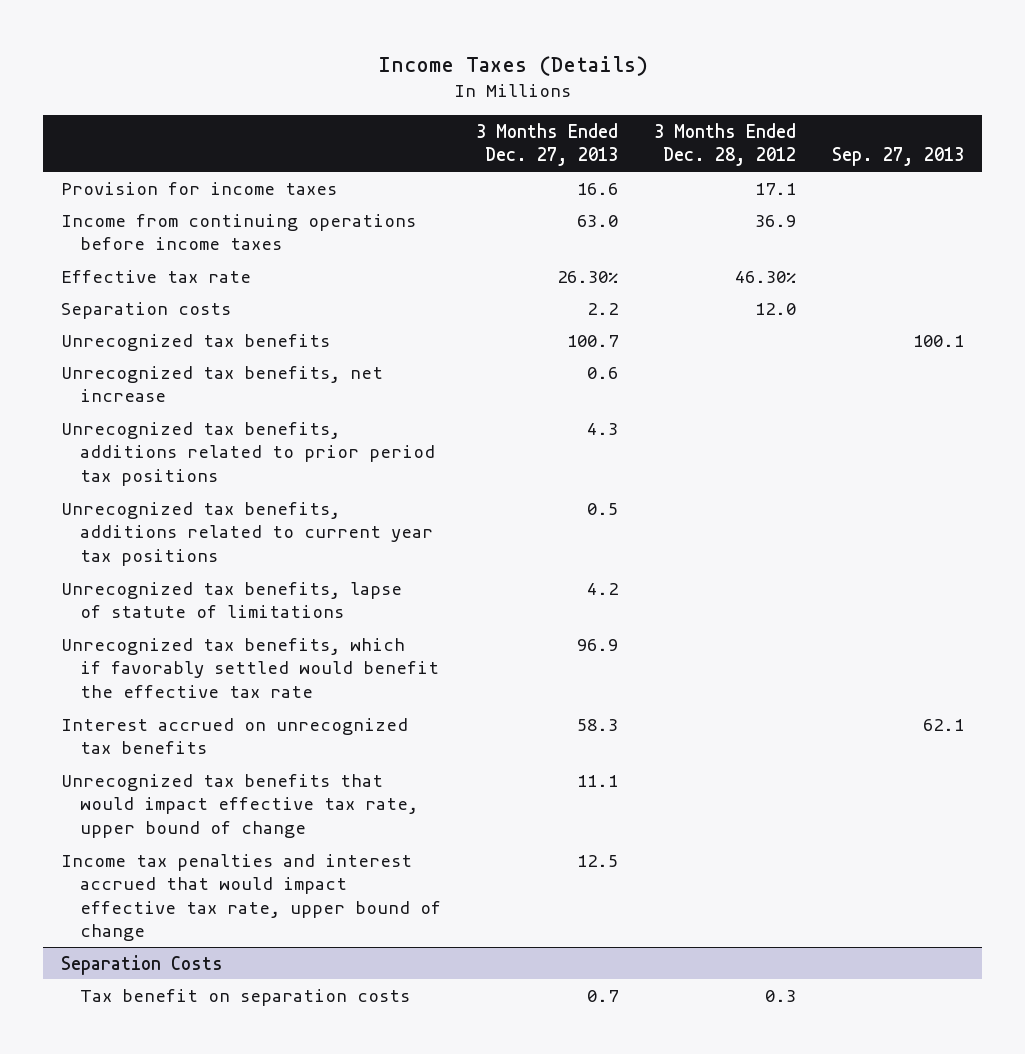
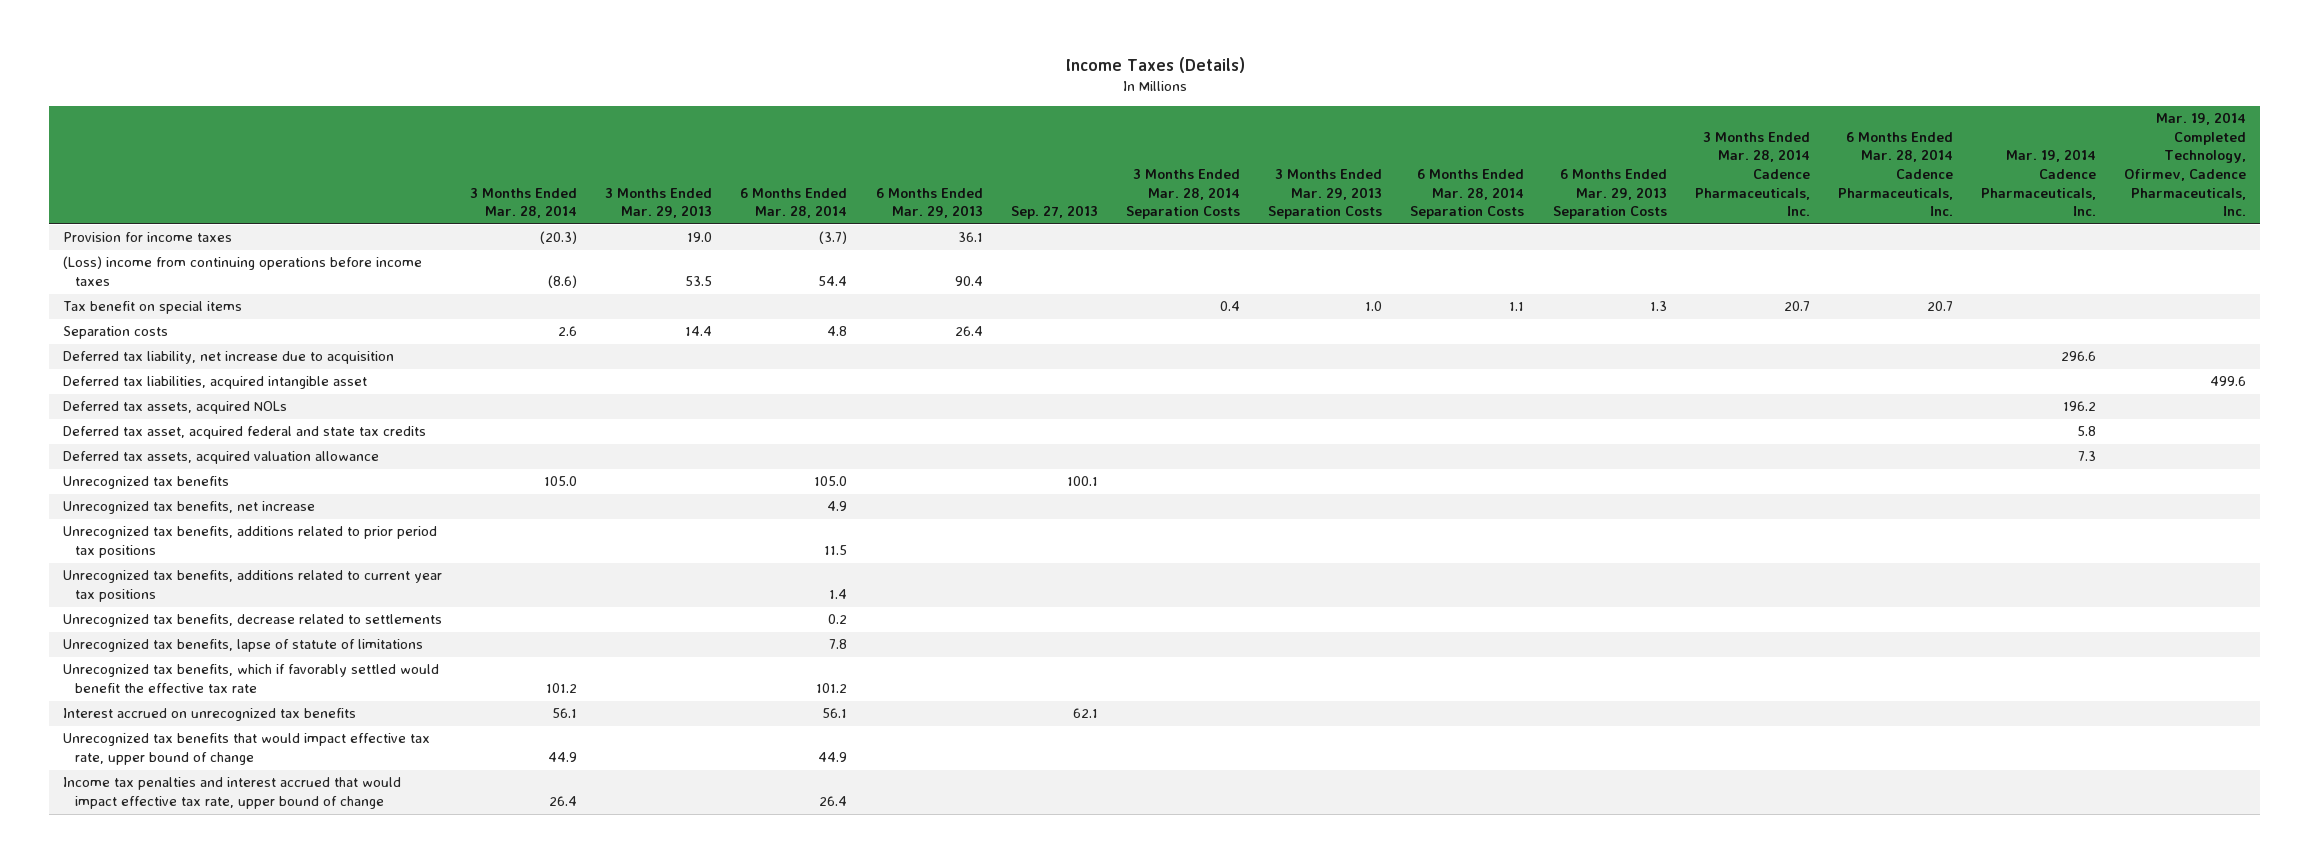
- | 3 Months Ended Dec. 27, 2013 | 3 Months Ended Dec. 28, 2012 | Sep. 27, 2013
+ | 3 Months Ended Mar. 28, 2014 | 3 Months Ended Mar. 29, 2013 | 6 Months Ended Mar. 28, 2014 | 6 Months Ended Mar. 29, 2013 | Sep. 27, 2013 | 3 Months Ended Mar. 28, 2014 Separation Costs | 3 Months Ended Mar. 29, 2013 Separation Costs | 6 Months Ended Mar. 28, 2014 Separation Costs | 6 Months Ended Mar. 29, 2013 Separation Costs | 3 Months Ended Mar. 28, 2014 Cadence Pharmaceuticals, Inc. | 6 Months Ended Mar. 28, 2014 Cadence Pharmaceuticals, Inc. | Mar. 19, 2014 Cadence Pharmaceuticals, Inc. | Mar. 19, 2014 Completed Technology, Ofirmev, Cadence Pharmaceuticals, Inc.
- Income from continuing operations before income taxes | 63.0 | 36.9 |
- Effective tax rate | 26.30% | 46.30% |
+ (Loss) income from continuing operations before income taxes | (8.6) | 53.5 | 54.4 | 90.4 | | | | | | | | |
+ Tax benefit on special items | | | | | | 0.4 | 1.0 | 1.1 | 1.3 | 20.7 | 20.7 | |
+ Deferred tax liability, net increase due to acquisition | | | | | | | | | | | | 296.6 |
+ Deferred tax liabilities, acquired intangible asset | | | | | | | | | | | | | 499.6
+ Deferred tax assets, acquired NOLs | | | | | | | | | | | | 196.2 |
+ Deferred tax asset, acquired federal and state tax credits | | | | | | | | | | | | 5.8 |
+ Deferred tax assets, acquired valuation allowance | | | | | | | | | | | | 7.3 |
+ Unrecognized tax benefits, decrease related to settlements | | | 0.2 | | | | | | | | | |
- Separation Costs
- Tax benefit on separation costs | 0.7 | 0.3 |

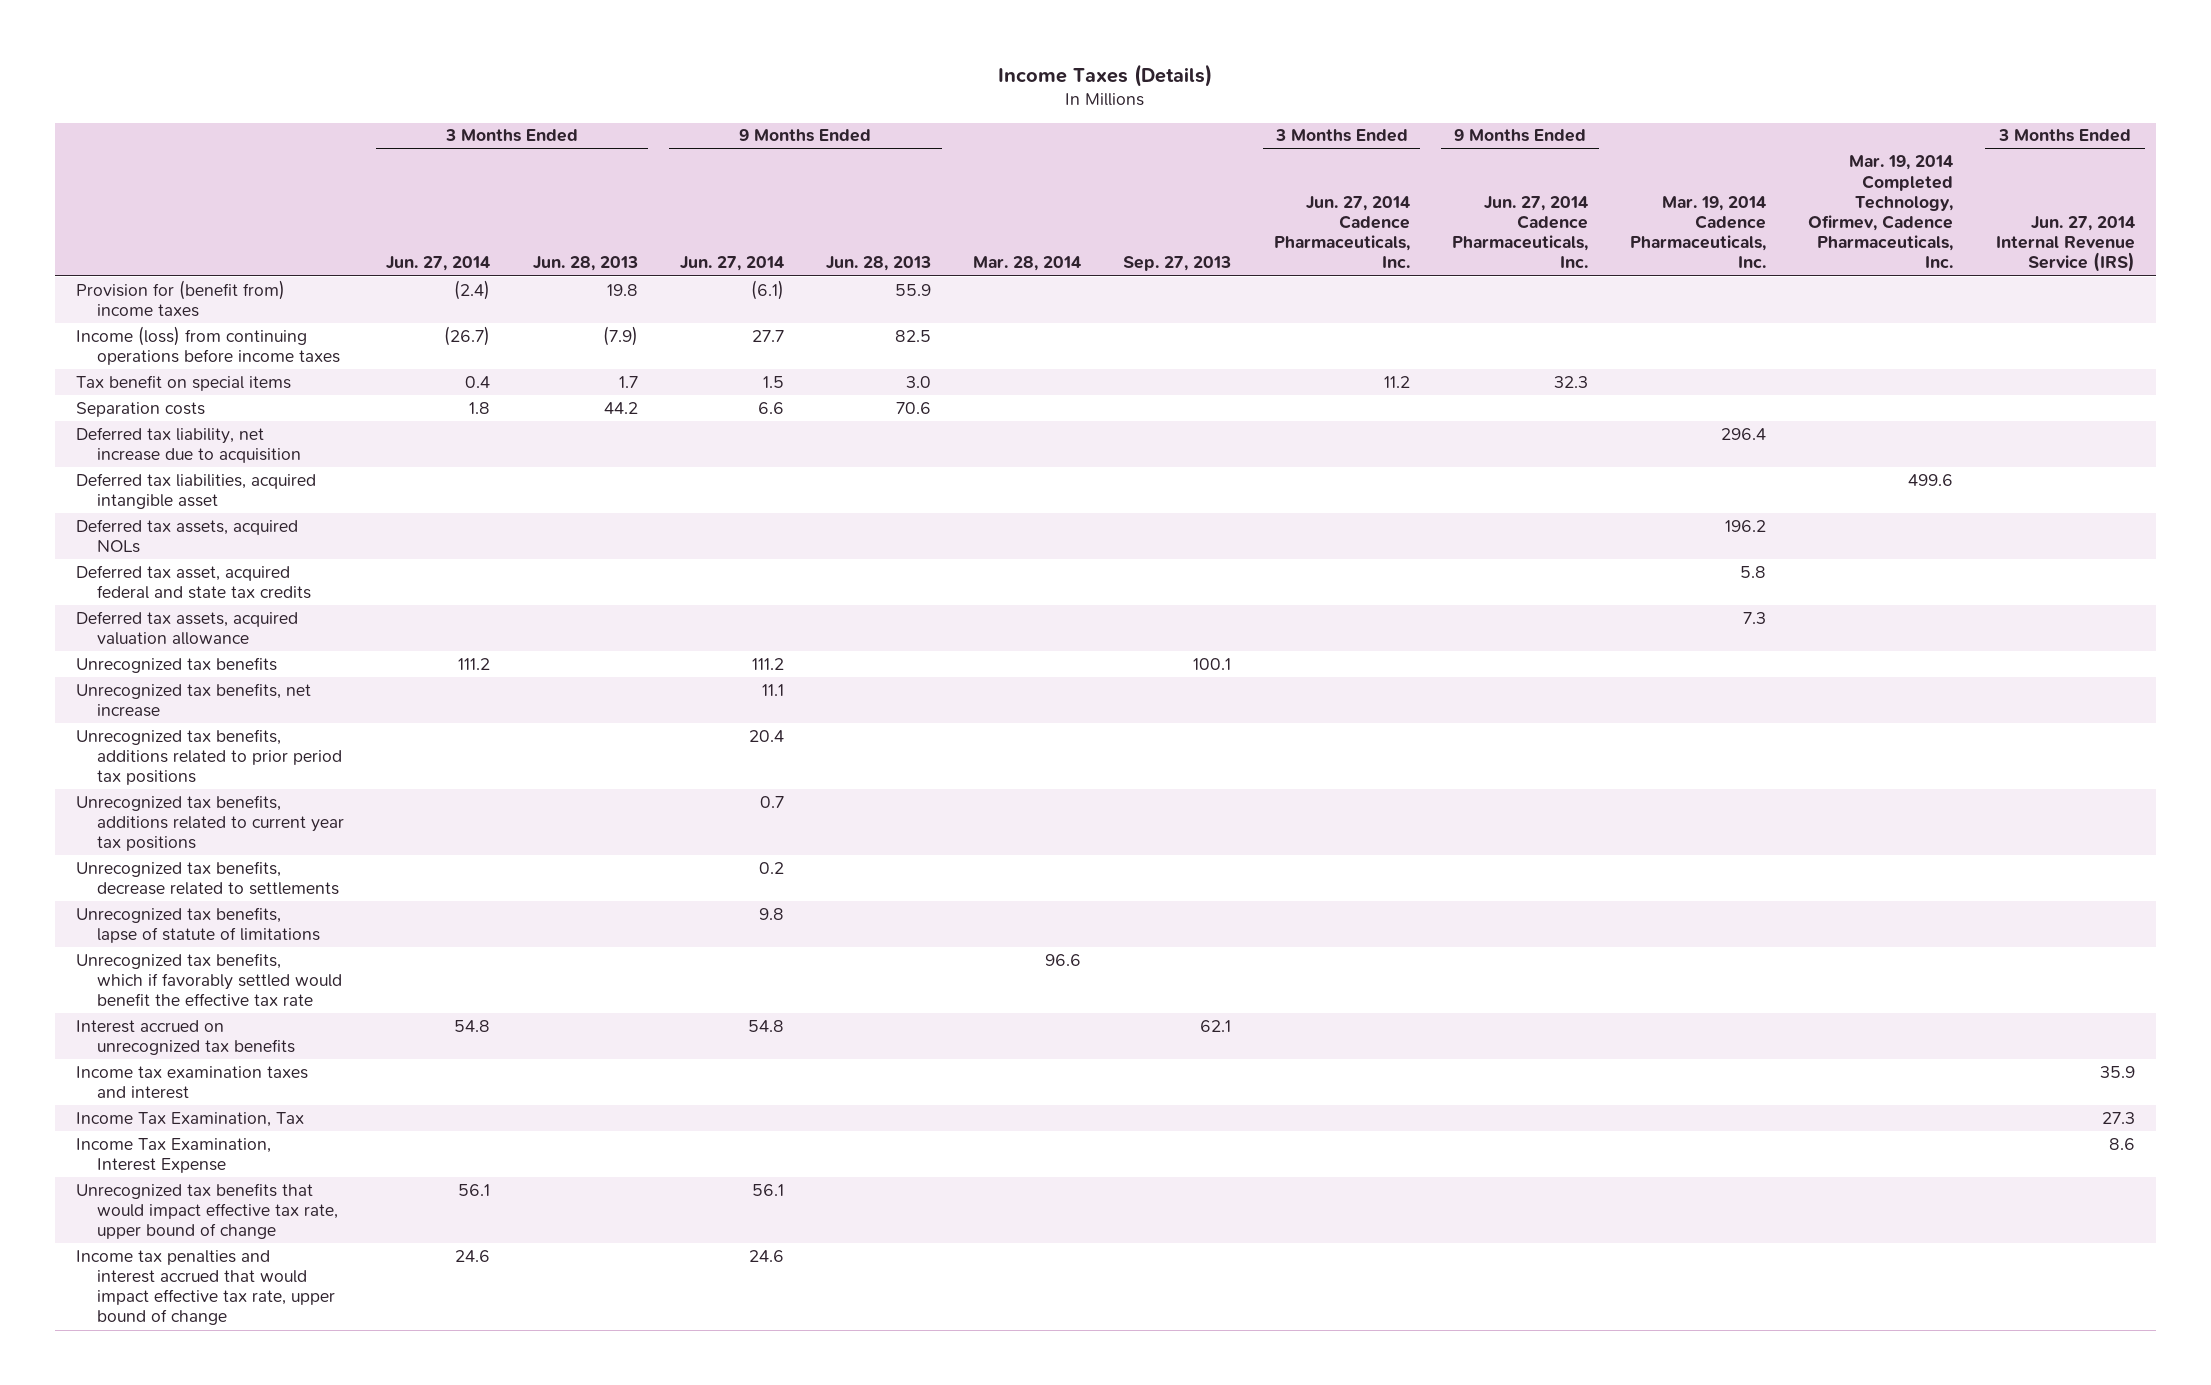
- | 3 Months Ended Mar. 28, 2014 | 3 Months Ended Mar. 29, 2013 | 6 Months Ended Mar. 28, 2014 | 6 Months Ended Mar. 29, 2013 | Sep. 27, 2013 | 3 Months Ended Mar. 28, 2014 Separation Costs | 3 Months Ended Mar. 29, 2013 Separation Costs | 6 Months Ended Mar. 28, 2014 Separation Costs | 6 Months Ended Mar. 29, 2013 Separation Costs | 3 Months Ended Mar. 28, 2014 Cadence Pharmaceuticals, Inc. | 6 Months Ended Mar. 28, 2014 Cadence Pharmaceuticals, Inc. | Mar. 19, 2014 Cadence Pharmaceuticals, Inc. | Mar. 19, 2014 Completed Technology, Ofirmev, Cadence Pharmaceuticals, Inc.
+ | 3 Months Ended Jun. 27, 2014 | 3 Months Ended Jun. 28, 2013 | 9 Months Ended Jun. 27, 2014 | 9 Months Ended Jun. 28, 2013 | Mar. 28, 2014 | Sep. 27, 2013 | 3 Months Ended Jun. 27, 2014 Cadence Pharmaceuticals, Inc. | 9 Months Ended Jun. 27, 2014 Cadence Pharmaceuticals, Inc. | Mar. 19, 2014 Cadence Pharmaceuticals, Inc. | Mar. 19, 2014 Completed Technology, Ofirmev, Cadence Pharmaceuticals, Inc. | 3 Months Ended Jun. 27, 2014 Internal Revenue Service (IRS)
- Provision for income taxes | (20.3) | 19.0 | (3.7) | 36.1 | | | | | | | | |
- (Loss) income from continuing operations before income taxes | (8.6) | 53.5 | 54.4 | 90.4 | | | | | | | | |
+ Provision for (benefit from) income taxes | (2.4) | 19.8 | (6.1) | 55.9 | | | | | | |
+ Income (loss) from continuing operations before income taxes | (26.7) | (7.9) | 27.7 | 82.5 | | | | | | |
- Deferred tax liability, net increase due to acquisition | | | | | | | | | | | | 296.6 |
+ Deferred tax liability, net increase due to acquisition | | | | | | | | | 296.4 | |
+ Income tax examination taxes and interest | | | | | | | | | | | 35.9
+ Income Tax Examination, Tax | | | | | | | | | | | 27.3
+ Income Tax Examination, Interest Expense | | | | | | | | | | | 8.6

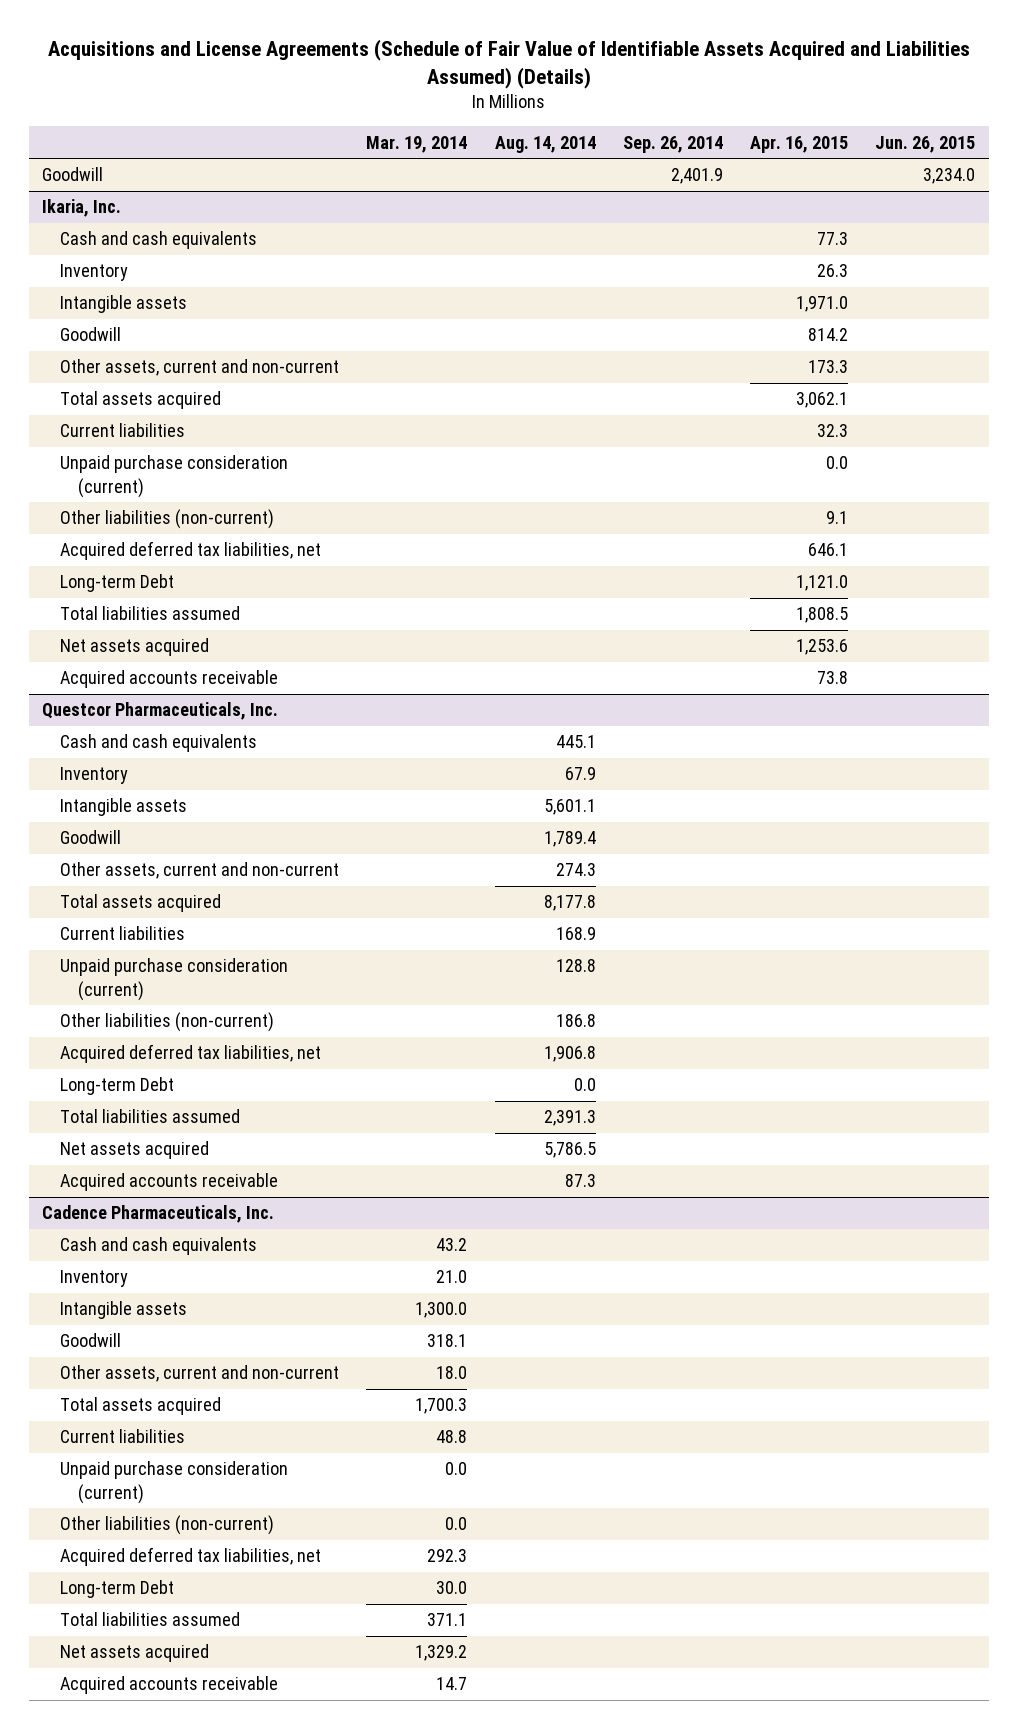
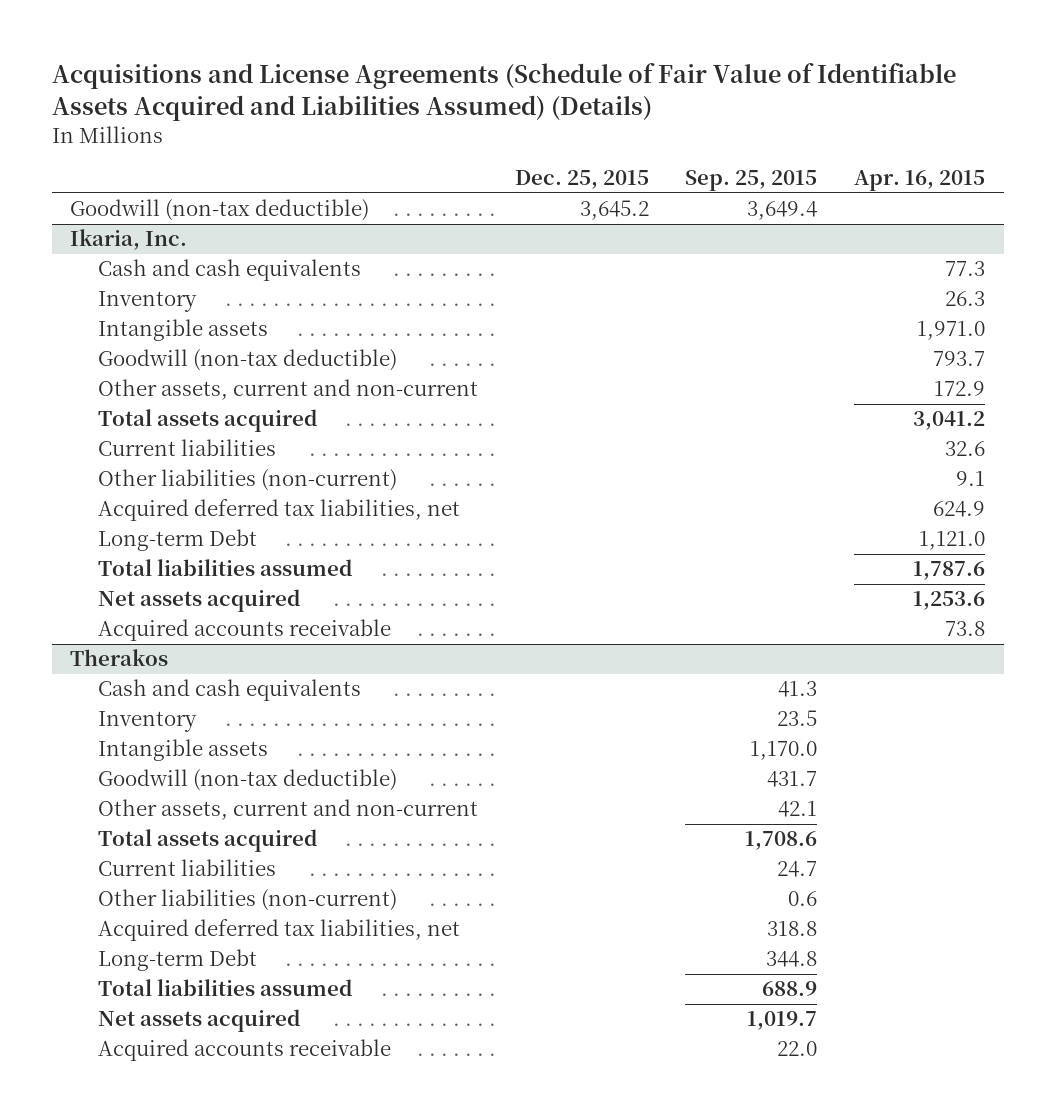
- | Mar. 19, 2014 | Aug. 14, 2014 | Sep. 26, 2014 | Apr. 16, 2015 | Jun. 26, 2015
+ | Dec. 25, 2015 | Sep. 25, 2015 | Apr. 16, 2015
- Goodwill | | | 2,401.9 | | 3,234.0
+ Goodwill (non-tax deductible) | 3,645.2 | 3,649.4 |
@ Ikaria, Inc.
- Goodwill | | | | 814.2 |
- Other assets, current and non-current | | | | 173.3 |
- Total assets acquired | | | | 3,062.1 |
- Current liabilities | | | | 32.3 |
- Unpaid purchase consideration (current) | | | | 0.0 |
+ Goodwill (non-tax deductible) | | | 793.7
+ Other assets, current and non-current | | | 172.9
+ Total assets acquired | | | 3,041.2
+ Current liabilities | | | 32.6
- Acquired deferred tax liabilities, net | | | | 646.1 |
+ Acquired deferred tax liabilities, net | | | 624.9
- Total liabilities assumed | | | | 1,808.5 |
+ Total liabilities assumed | | | 1,787.6
- Questcor Pharmaceuticals, Inc.
- Cash and cash equivalents | | 445.1 | | |
- Inventory | | 67.9 | | |
- Intangible assets | | 5,601.1 | | |
- Goodwill | | 1,789.4 | | |
- Other assets, current and non-current | | 274.3 | | |
- Total assets acquired | | 8,177.8 | | |
- Current liabilities | | 168.9 | | |
- Unpaid purchase consideration (current) | | 128.8 | | |
- Other liabilities (non-current) | | 186.8 | | |
- Acquired deferred tax liabilities, net | | 1,906.8 | | |
- Long-term Debt | | 0.0 | | |
- Total liabilities assumed | | 2,391.3 | | |
- Net assets acquired | | 5,786.5 | | |
- Acquired accounts receivable | | 87.3 | | |
- Cadence Pharmaceuticals, Inc.
- Cash and cash equivalents | 43.2 | | | |
- Inventory | 21.0 | | | |
- Intangible assets | 1,300.0 | | | |
- Goodwill | 318.1 | | | |
- Other assets, current and non-current | 18.0 | | | |
- Total assets acquired | 1,700.3 | | | |
- Current liabilities | 48.8 | | | |
- Unpaid purchase consideration (current) | 0.0 | | | |
- Other liabilities (non-current) | 0.0 | | | |
- Acquired deferred tax liabilities, net | 292.3 | | | |
- Long-term Debt | 30.0 | | | |
- Total liabilities assumed | 371.1 | | | |
- Net assets acquired | 1,329.2 | | | |
- Acquired accounts receivable | 14.7 | | | |
+ Therakos
+ Cash and cash equivalents | | 41.3 |
+ Inventory | | 23.5 |
+ Intangible assets | | 1,170.0 |
+ Goodwill (non-tax deductible) | | 431.7 |
+ Other assets, current and non-current | | 42.1 |
+ Total assets acquired | | 1,708.6 |
+ Current liabilities | | 24.7 |
+ Other liabilities (non-current) | | 0.6 |
+ Acquired deferred tax liabilities, net | | 318.8 |
+ Long-term Debt | | 344.8 |
+ Total liabilities assumed | | 688.9 |
+ Net assets acquired | | 1,019.7 |
+ Acquired accounts receivable | | 22.0 |

